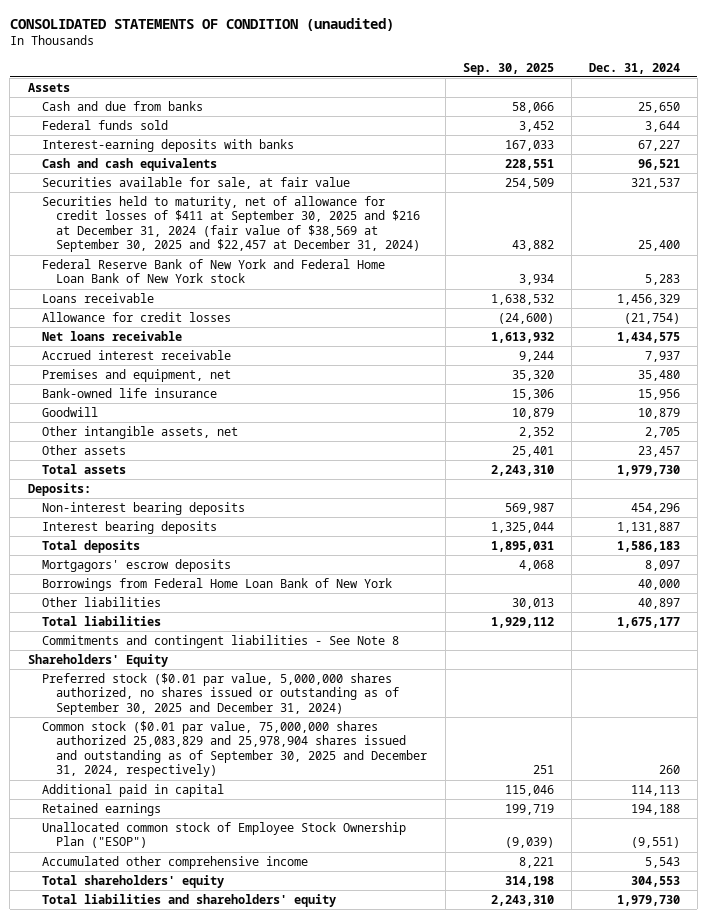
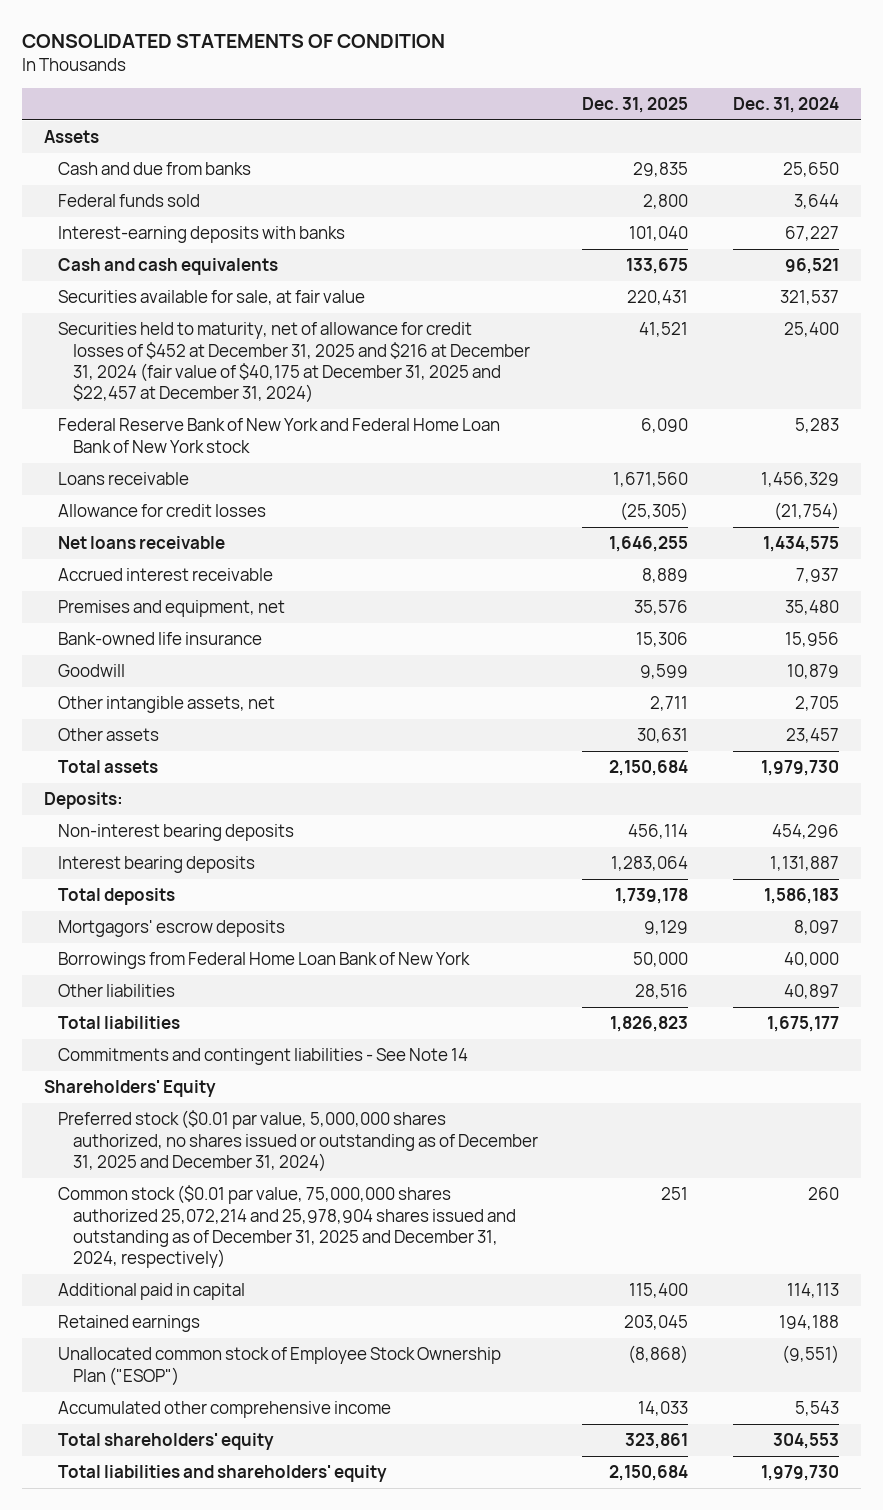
- CONSOLIDATED STATEMENTS OF CONDITION (unaudited)
+ CONSOLIDATED STATEMENTS OF CONDITION
- | Sep. 30, 2025 | Dec. 31, 2024
+ | Dec. 31, 2025 | Dec. 31, 2024
- Securities held to maturity, net of allowance for credit losses of $411 at September 30, 2025 and $216 at December 31, 2024 (fair value of $38,569 at September 30, 2025 and $22,457 at December 31, 2024) | 43,882 | 25,400
+ Securities held to maturity, net of allowance for credit losses of $452 at December 31, 2025 and $216 at December 31, 2024 (fair value of $40,175 at December 31, 2025 and $22,457 at December 31, 2024) | 41,521 | 25,400
- Commitments and contingent liabilities - See Note 8
+ Commitments and contingent liabilities - See Note 14
- Preferred stock ($0.01 par value, 5,000,000 shares authorized, no shares issued or outstanding as of September 30, 2025 and December 31, 2024)
- Common stock ($0.01 par value, 75,000,000 shares authorized 25,083,829 and 25,978,904 shares issued and outstanding as of September 30, 2025 and December 31, 2024, respectively) | 251 | 260
+ Preferred stock ($0.01 par value, 5,000,000 shares authorized, no shares issued or outstanding as of December 31, 2025 and December 31, 2024)
+ Common stock ($0.01 par value, 75,000,000 shares authorized 25,072,214 and 25,978,904 shares issued and outstanding as of December 31, 2025 and December 31, 2024, respectively) | 251 | 260

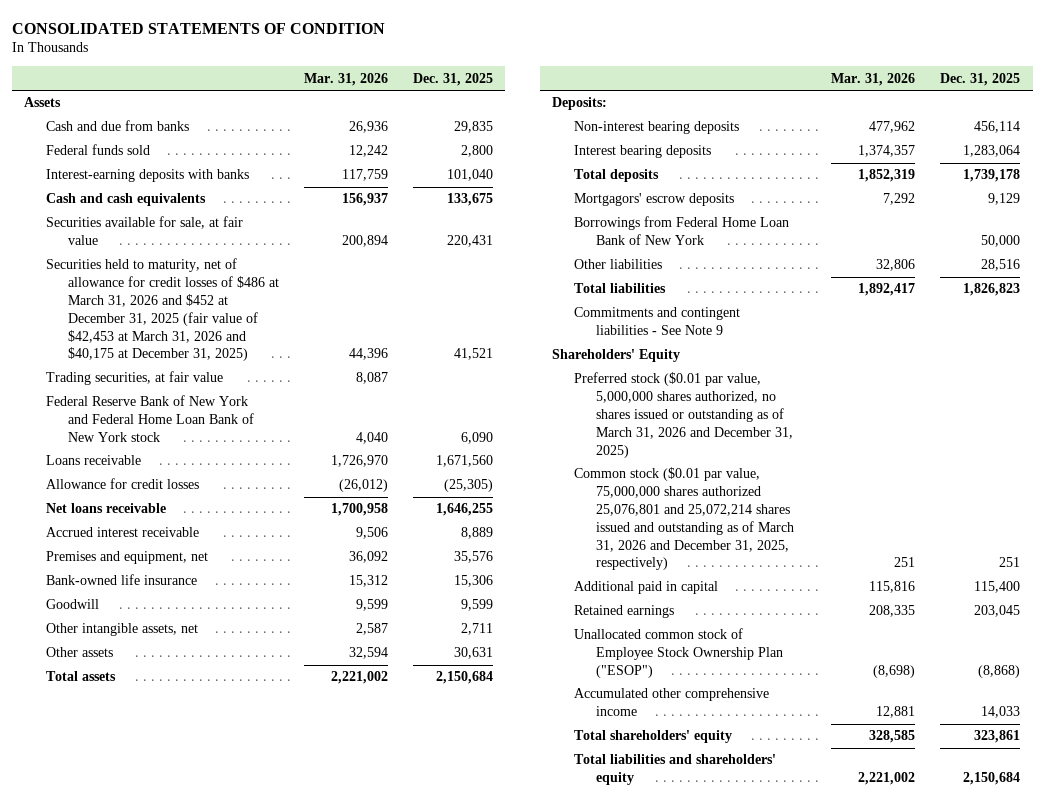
- | Dec. 31, 2025 | Dec. 31, 2024
+ | Mar. 31, 2026 | Dec. 31, 2025
- Securities held to maturity, net of allowance for credit losses of $452 at December 31, 2025 and $216 at December 31, 2024 (fair value of $40,175 at December 31, 2025 and $22,457 at December 31, 2024) | 41,521 | 25,400
+ Securities held to maturity, net of allowance for credit losses of $486 at March 31, 2026 and $452 at December 31, 2025 (fair value of $42,453 at March 31, 2026 and $40,175 at December 31, 2025) | 44,396 | 41,521
+ Trading securities, at fair value | 8,087 |
- Commitments and contingent liabilities - See Note 14
+ Commitments and contingent liabilities - See Note 9
- Preferred stock ($0.01 par value, 5,000,000 shares authorized, no shares issued or outstanding as of December 31, 2025 and December 31, 2024)
- Common stock ($0.01 par value, 75,000,000 shares authorized 25,072,214 and 25,978,904 shares issued and outstanding as of December 31, 2025 and December 31, 2024, respectively) | 251 | 260
+ Preferred stock ($0.01 par value, 5,000,000 shares authorized, no shares issued or outstanding as of March 31, 2026 and December 31, 2025)
+ Common stock ($0.01 par value, 75,000,000 shares authorized 25,076,801 and 25,072,214 shares issued and outstanding as of March 31, 2026 and December 31, 2025, respectively) | 251 | 251

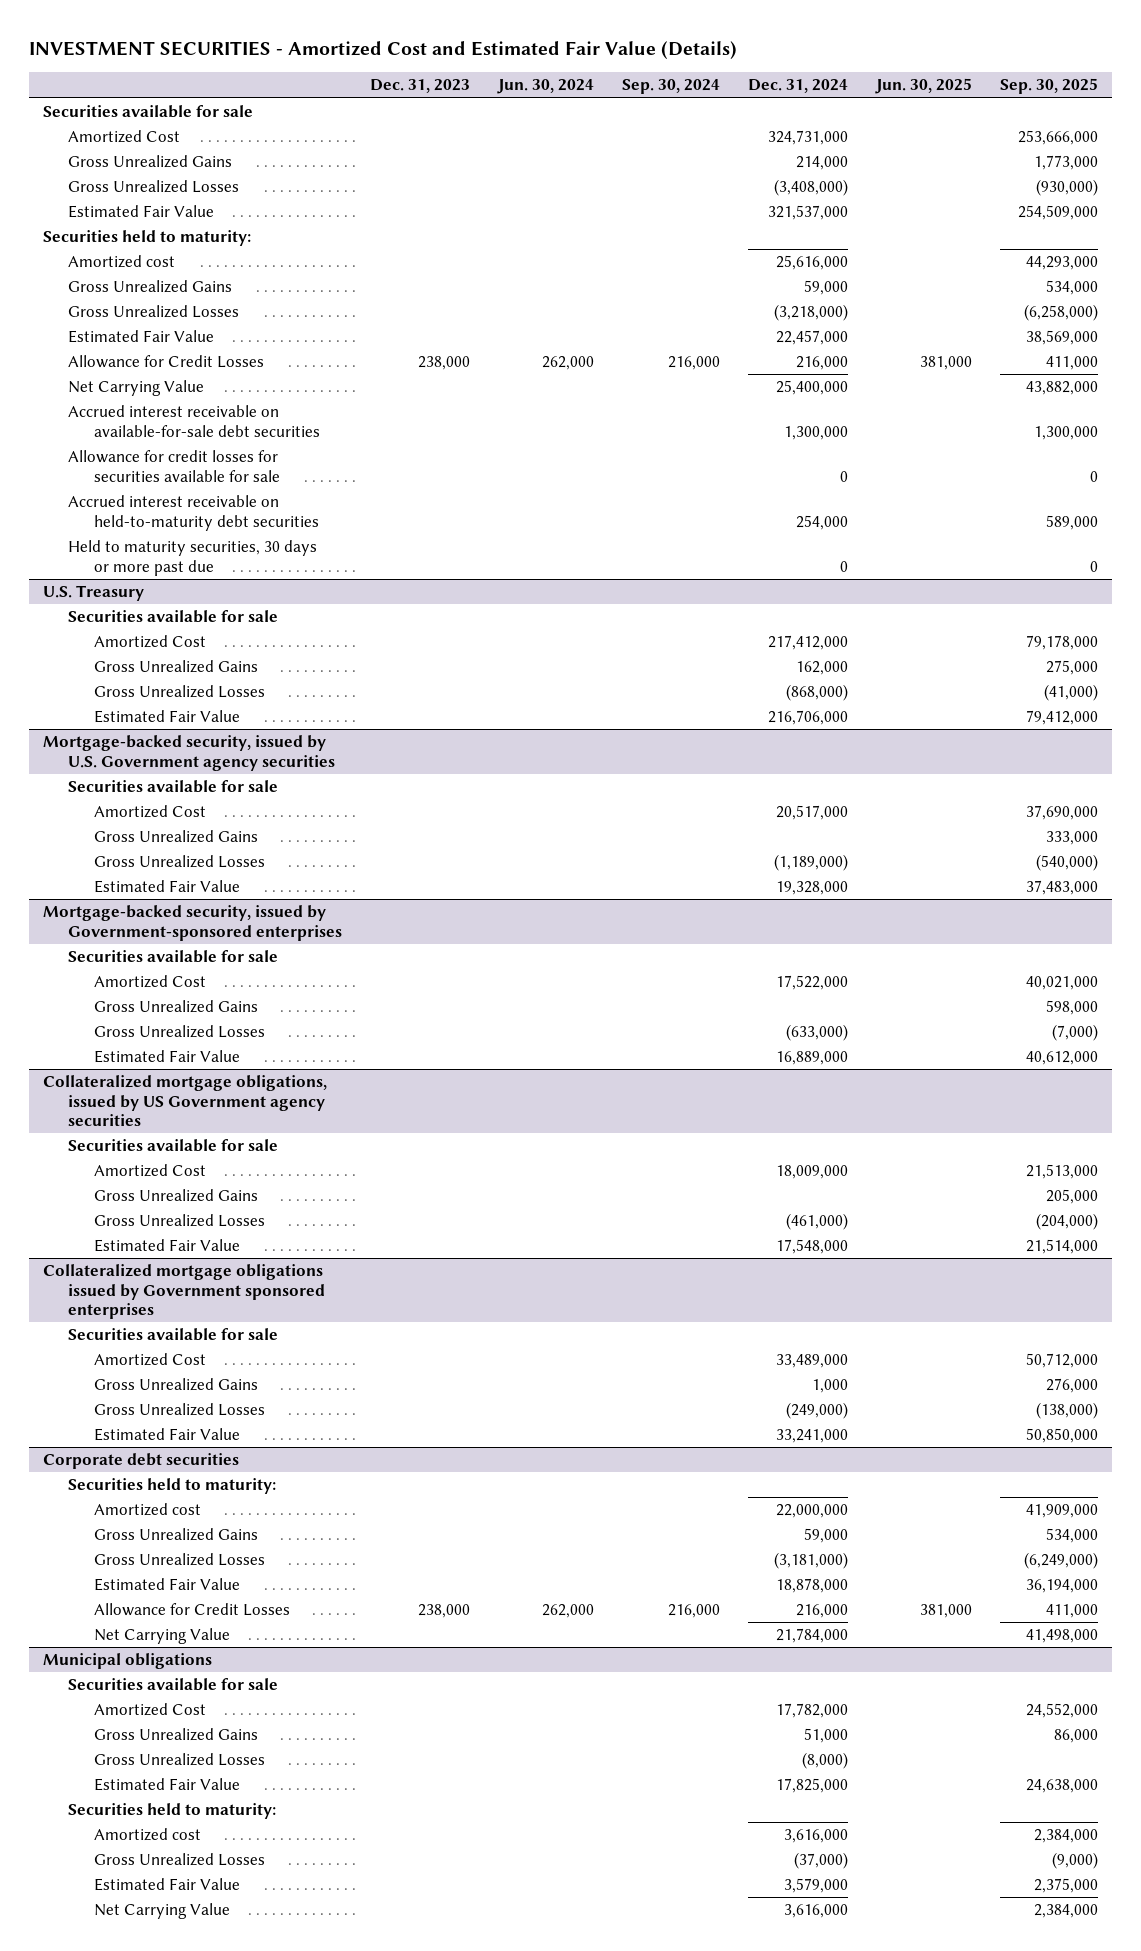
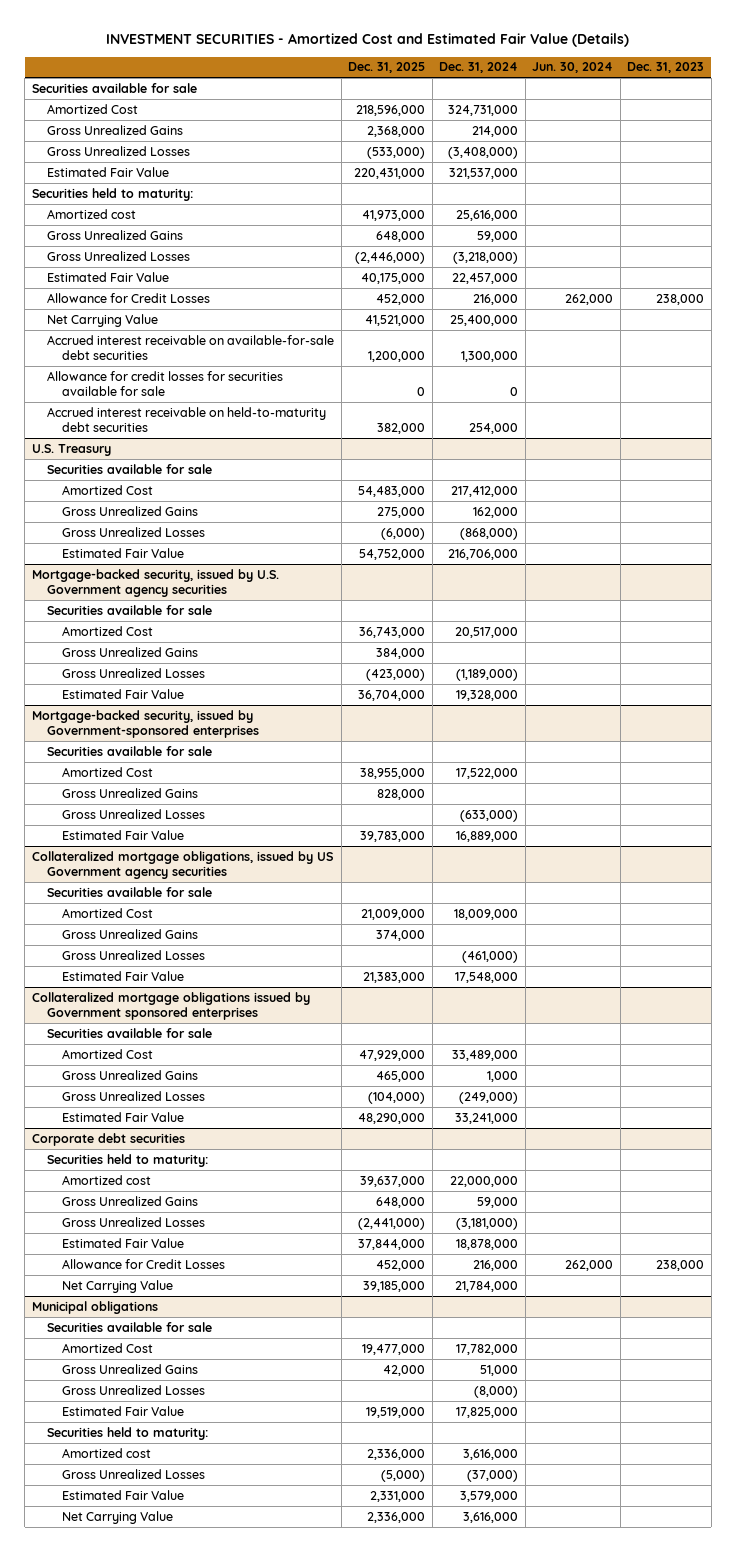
- | Dec. 31, 2023 | Jun. 30, 2024 | Sep. 30, 2024 | Dec. 31, 2024 | Jun. 30, 2025 | Sep. 30, 2025
+ | Dec. 31, 2025 | Dec. 31, 2024 | Jun. 30, 2024 | Dec. 31, 2023
- Held to maturity securities, 30 days or more past due | | | | 0 | | 0

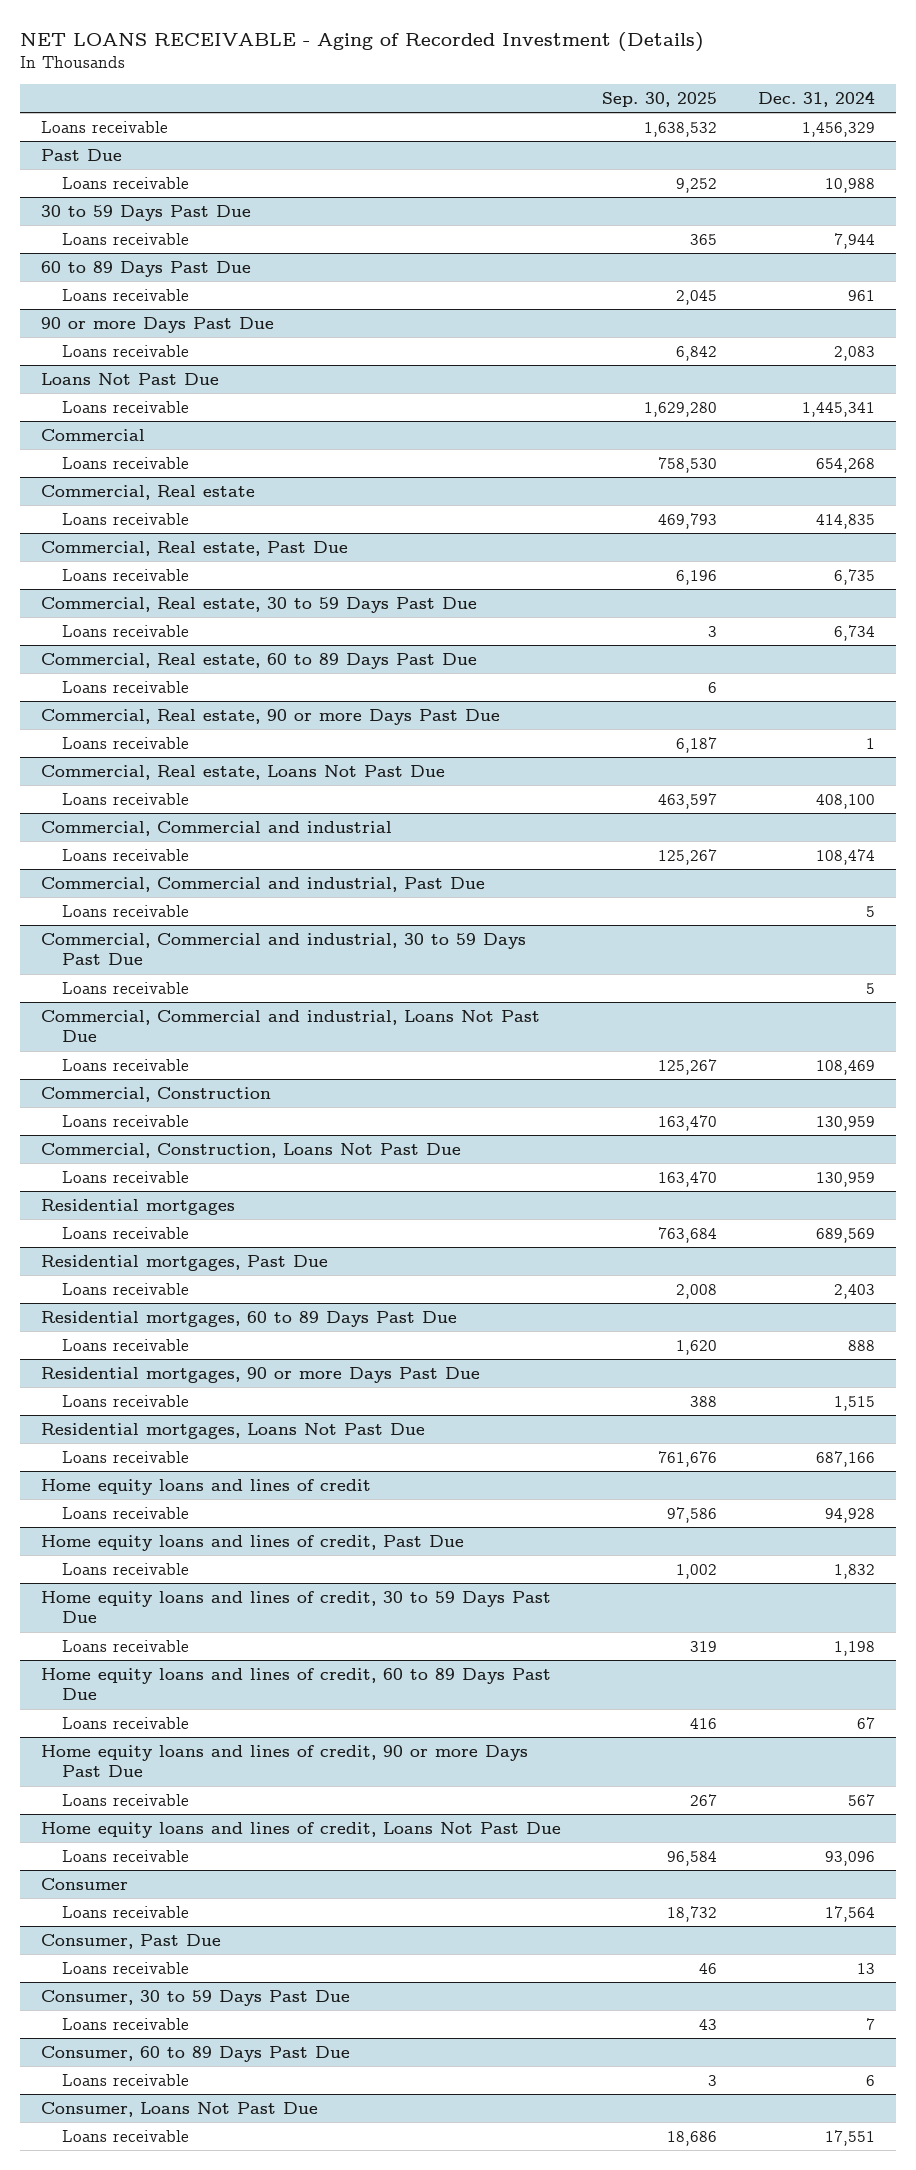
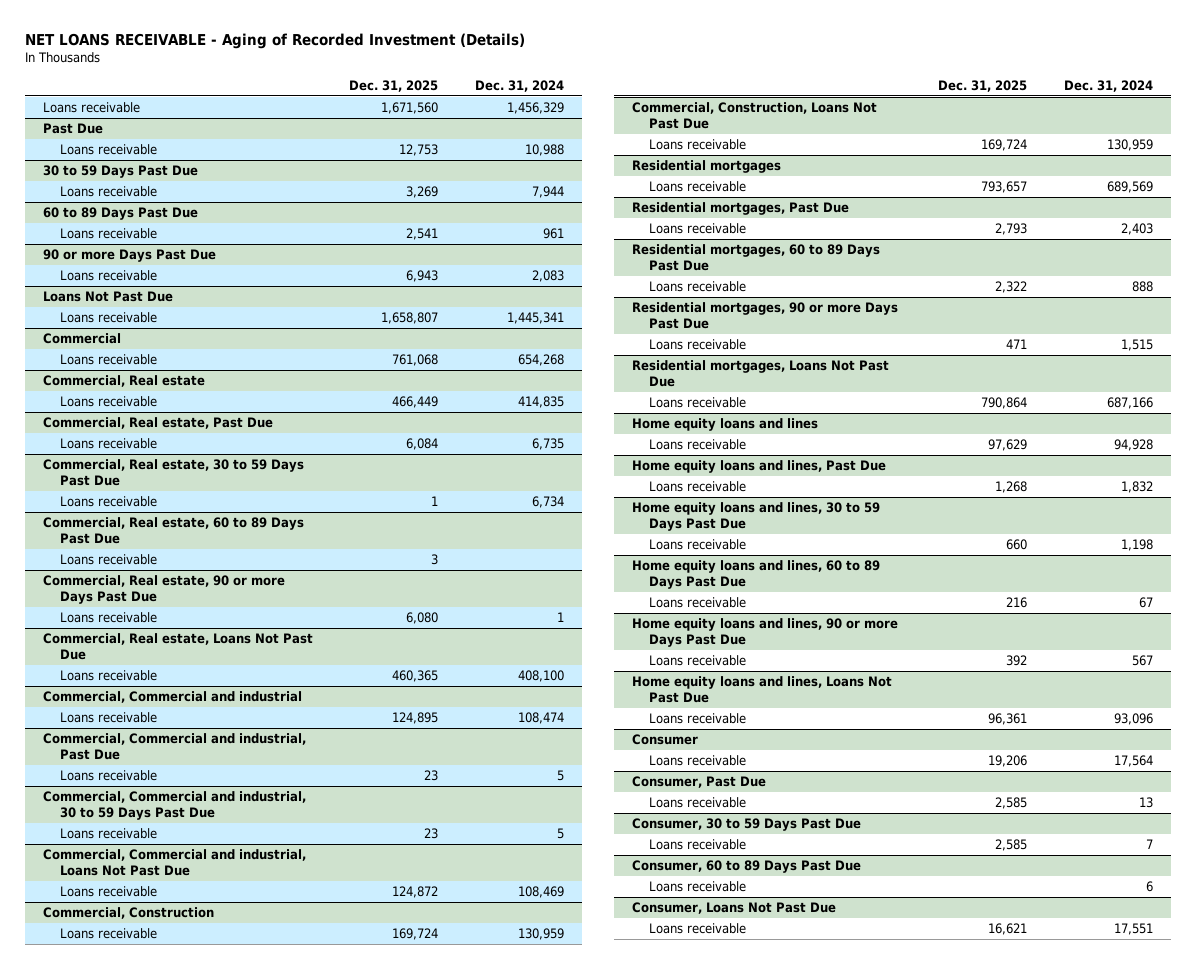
- | Sep. 30, 2025 | Dec. 31, 2024
+ | Dec. 31, 2025 | Dec. 31, 2024
- Home equity loans and lines of credit
+ Home equity loans and lines
- Home equity loans and lines of credit, Past Due
+ Home equity loans and lines, Past Due
- Home equity loans and lines of credit, 30 to 59 Days Past Due
+ Home equity loans and lines, 30 to 59 Days Past Due
- Home equity loans and lines of credit, 60 to 89 Days Past Due
+ Home equity loans and lines, 60 to 89 Days Past Due
- Home equity loans and lines of credit, 90 or more Days Past Due
+ Home equity loans and lines, 90 or more Days Past Due
- Home equity loans and lines of credit, Loans Not Past Due
+ Home equity loans and lines, Loans Not Past Due

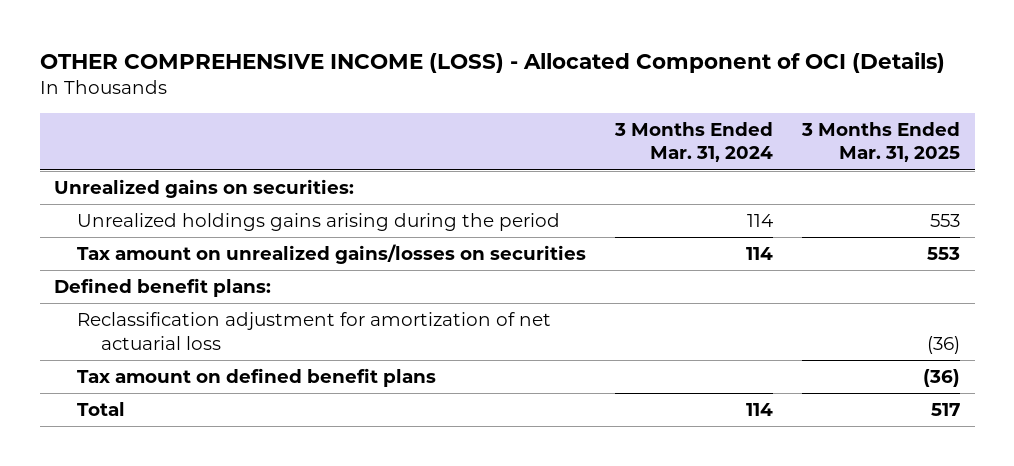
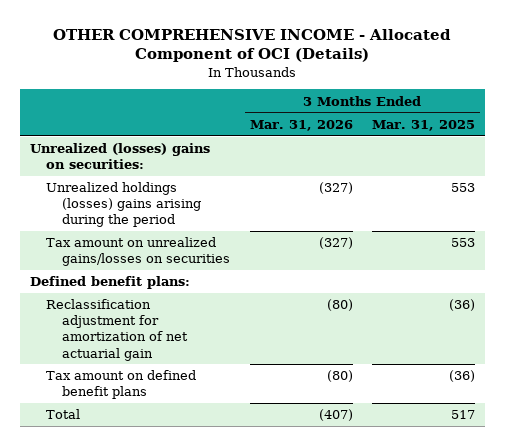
- OTHER COMPREHENSIVE INCOME (LOSS) - Allocated Component of OCI (Details)
+ OTHER COMPREHENSIVE INCOME - Allocated Component of OCI (Details)
- | 3 Months Ended Mar. 31, 2024 | 3 Months Ended Mar. 31, 2025
+ | 3 Months Ended Mar. 31, 2026 | 3 Months Ended Mar. 31, 2025
- Unrealized gains on securities:
- Unrealized holdings gains arising during the period | 114 | 553
+ Unrealized (losses) gains on securities:
+ Unrealized holdings (losses) gains arising during the period | (327) | 553
- Reclassification adjustment for amortization of net actuarial loss | | (36)
+ Reclassification adjustment for amortization of net actuarial gain | (80) | (36)

